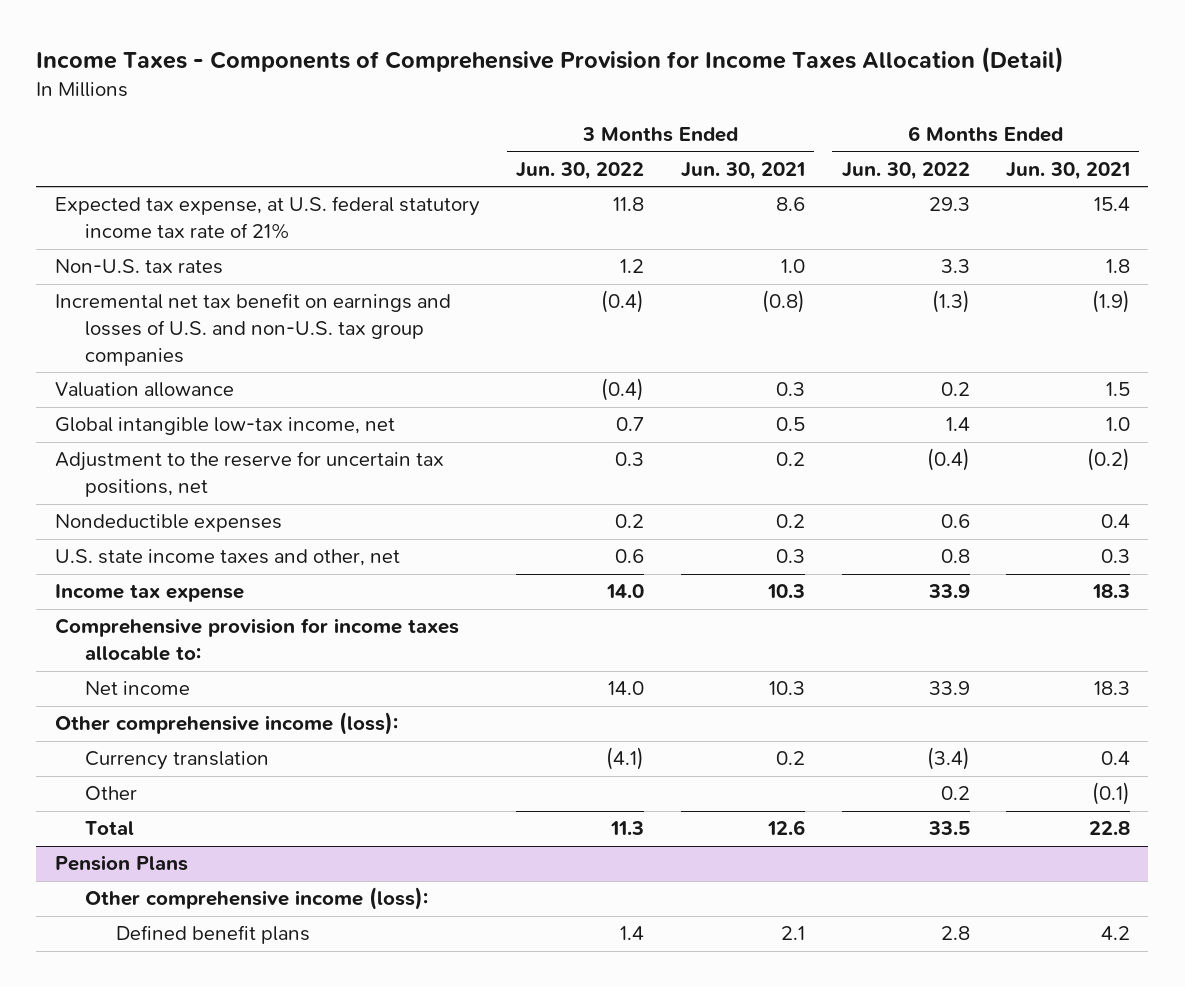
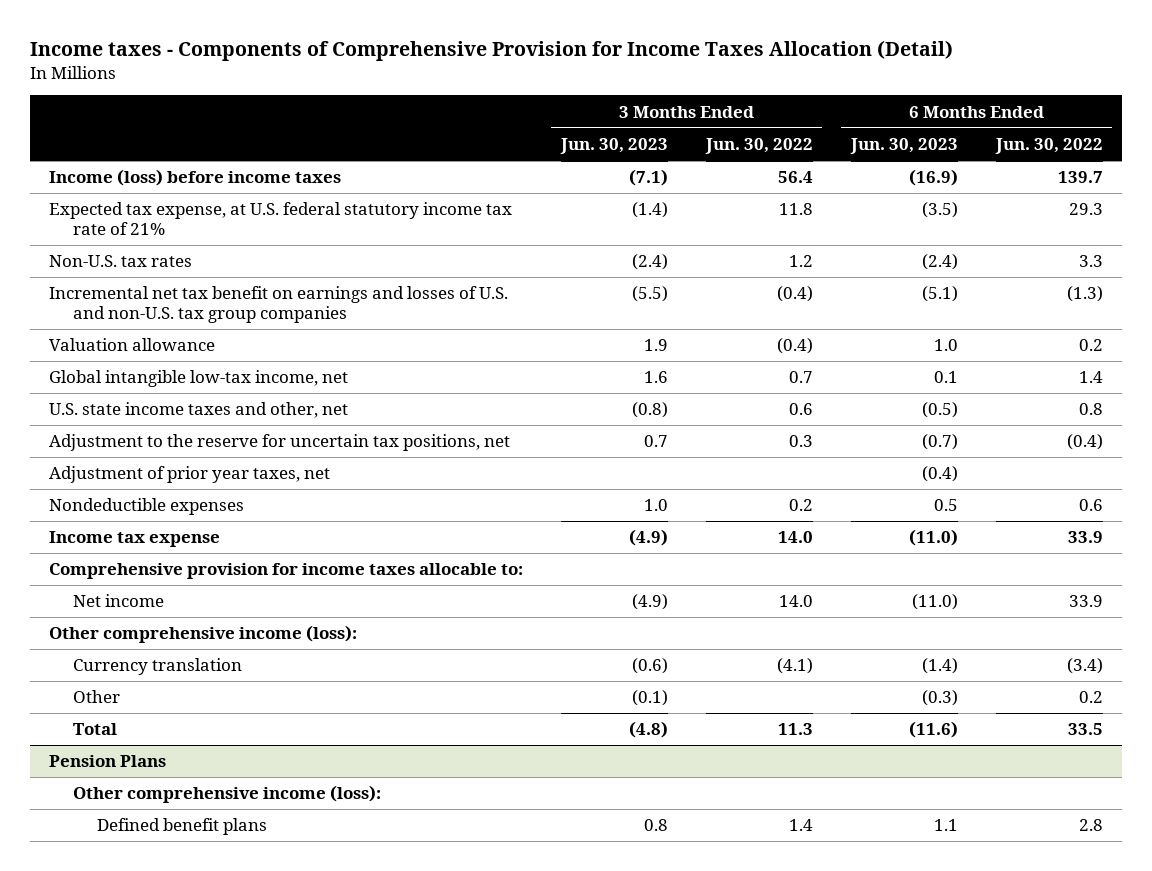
- Income Taxes - Components of Comprehensive Provision for Income Taxes Allocation (Detail)
+ Income taxes - Components of Comprehensive Provision for Income Taxes Allocation (Detail)
- | 3 Months Ended Jun. 30, 2022 | 3 Months Ended Jun. 30, 2021 | 6 Months Ended Jun. 30, 2022 | 6 Months Ended Jun. 30, 2021
+ | 3 Months Ended Jun. 30, 2023 | 3 Months Ended Jun. 30, 2022 | 6 Months Ended Jun. 30, 2023 | 6 Months Ended Jun. 30, 2022
+ Income (loss) before income taxes | (7.1) | 56.4 | (16.9) | 139.7
moved up: U.S. state income taxes and other, net | (0.8) | 0.6 | (0.5) | 0.8
+ Adjustment of prior year taxes, net | | | (0.4) |

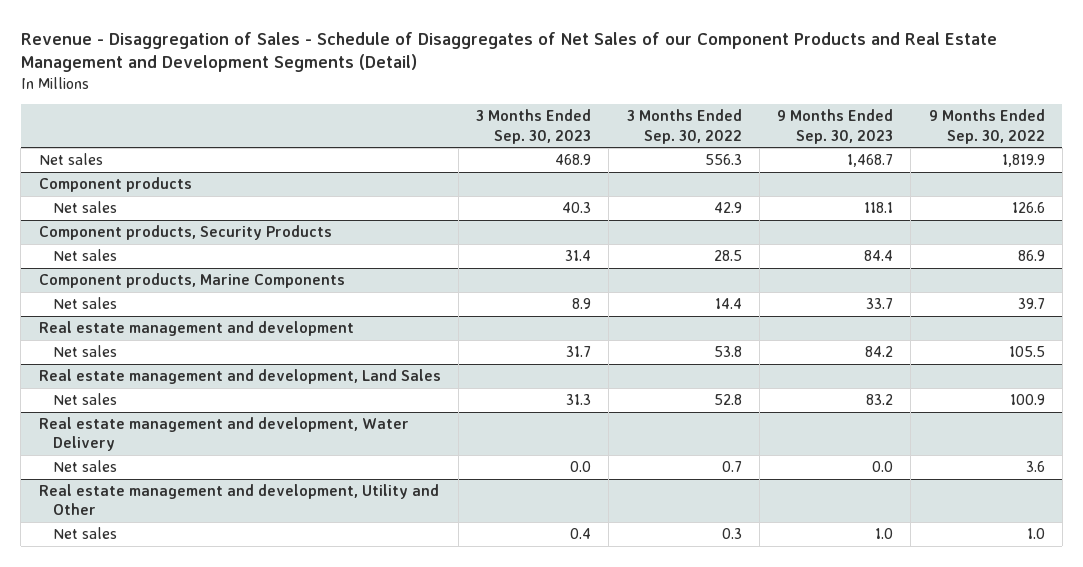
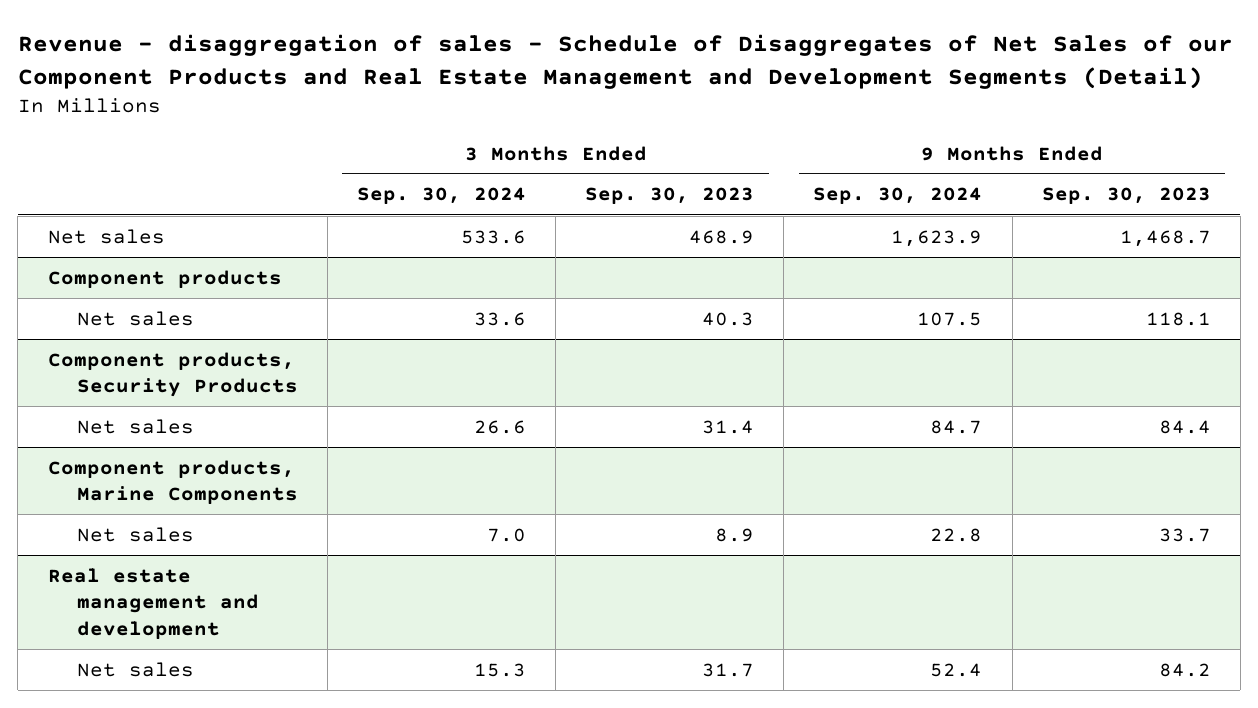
- Revenue - Disaggregation of Sales - Schedule of Disaggregates of Net Sales of our Component Products and Real Estate Management and Development Segments (Detail)
+ Revenue - disaggregation of sales - Schedule of Disaggregates of Net Sales of our Component Products and Real Estate Management and Development Segments (Detail)
- | 3 Months Ended Sep. 30, 2023 | 3 Months Ended Sep. 30, 2022 | 9 Months Ended Sep. 30, 2023 | 9 Months Ended Sep. 30, 2022
+ | 3 Months Ended Sep. 30, 2024 | 3 Months Ended Sep. 30, 2023 | 9 Months Ended Sep. 30, 2024 | 9 Months Ended Sep. 30, 2023
- Real estate management and development, Land Sales
- Net sales | 31.3 | 52.8 | 83.2 | 100.9
- Real estate management and development, Water Delivery
- Net sales | 0.0 | 0.7 | 0.0 | 3.6
- Real estate management and development, Utility and Other
- Net sales | 0.4 | 0.3 | 1.0 | 1.0

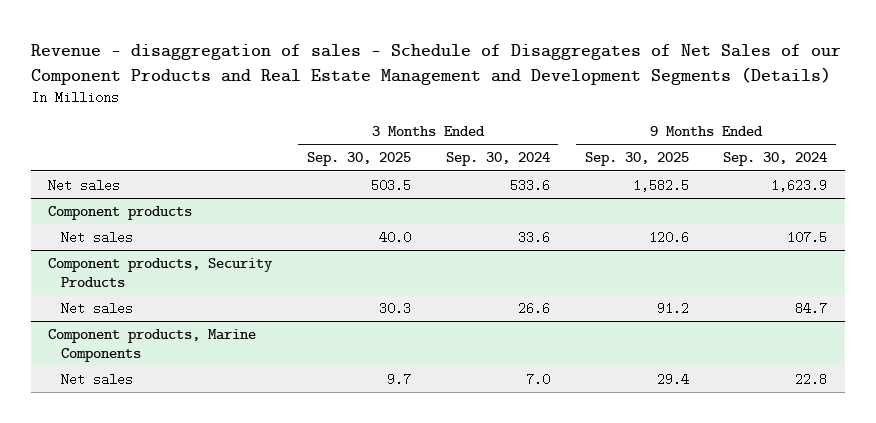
- Revenue - disaggregation of sales - Schedule of Disaggregates of Net Sales of our Component Products and Real Estate Management and Development Segments (Detail)
+ Revenue - disaggregation of sales - Schedule of Disaggregates of Net Sales of our Component Products and Real Estate Management and Development Segments (Details)
- | 3 Months Ended Sep. 30, 2024 | 3 Months Ended Sep. 30, 2023 | 9 Months Ended Sep. 30, 2024 | 9 Months Ended Sep. 30, 2023
+ | 3 Months Ended Sep. 30, 2025 | 3 Months Ended Sep. 30, 2024 | 9 Months Ended Sep. 30, 2025 | 9 Months Ended Sep. 30, 2024
- Real estate management and development
- Net sales | 15.3 | 31.7 | 52.4 | 84.2

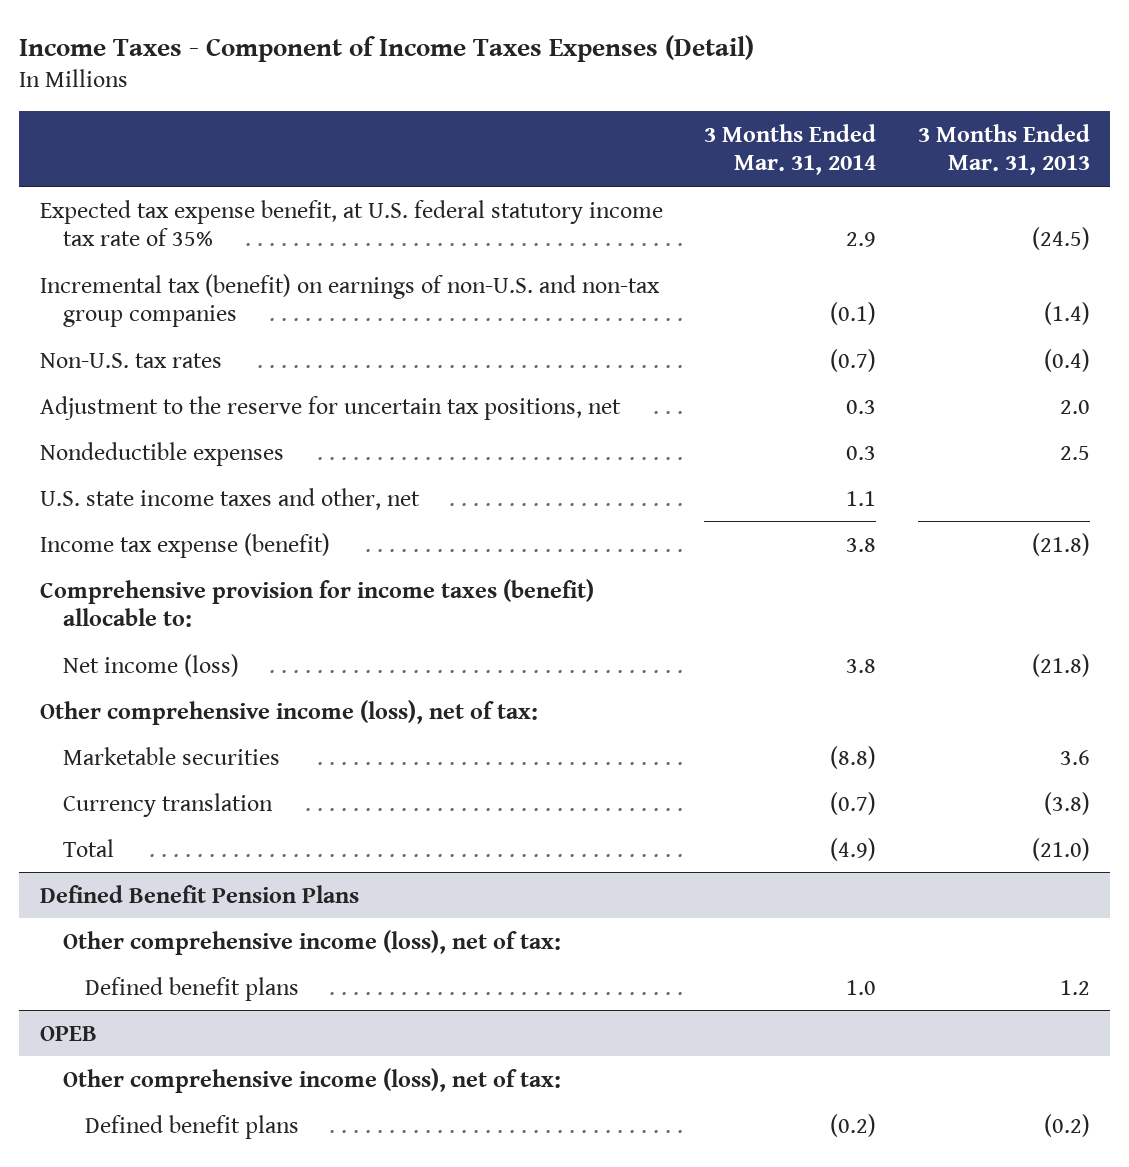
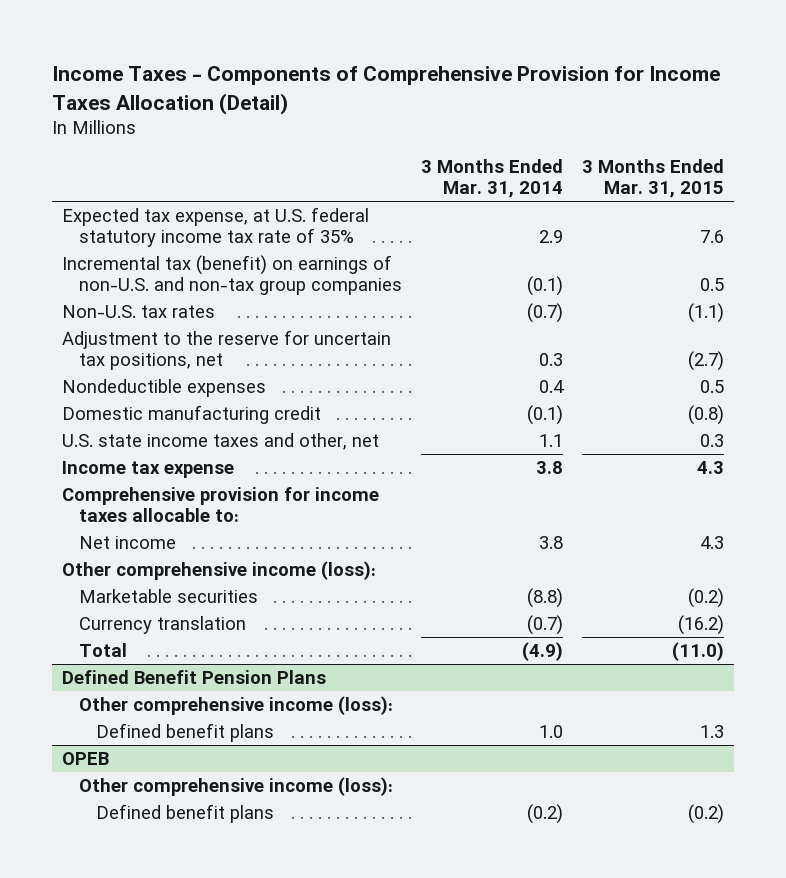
- Income Taxes - Component of Income Taxes Expenses (Detail)
+ Income Taxes - Components of Comprehensive Provision for Income Taxes Allocation (Detail)
- | 3 Months Ended Mar. 31, 2014 | 3 Months Ended Mar. 31, 2013
+ | 3 Months Ended Mar. 31, 2014 | 3 Months Ended Mar. 31, 2015
- Expected tax expense benefit, at U.S. federal statutory income tax rate of 35% | 2.9 | (24.5)
+ Expected tax expense, at U.S. federal statutory income tax rate of 35% | 2.9 | 7.6
- Nondeductible expenses | 0.3 | 2.5
+ Nondeductible expenses | 0.4 | 0.5
+ Domestic manufacturing credit | (0.1) | (0.8)
- Income tax expense (benefit) | 3.8 | (21.8)
- Comprehensive provision for income taxes (benefit) allocable to:
- Net income (loss) | 3.8 | (21.8)
- Other comprehensive income (loss), net of tax:
+ Income tax expense | 3.8 | 4.3
+ Comprehensive provision for income taxes allocable to:
+ Net income | 3.8 | 4.3
+ Other comprehensive income (loss):
@ Defined Benefit Pension Plans
- Other comprehensive income (loss), net of tax:
+ Other comprehensive income (loss):
@ OPEB
- Other comprehensive income (loss), net of tax:
+ Other comprehensive income (loss):

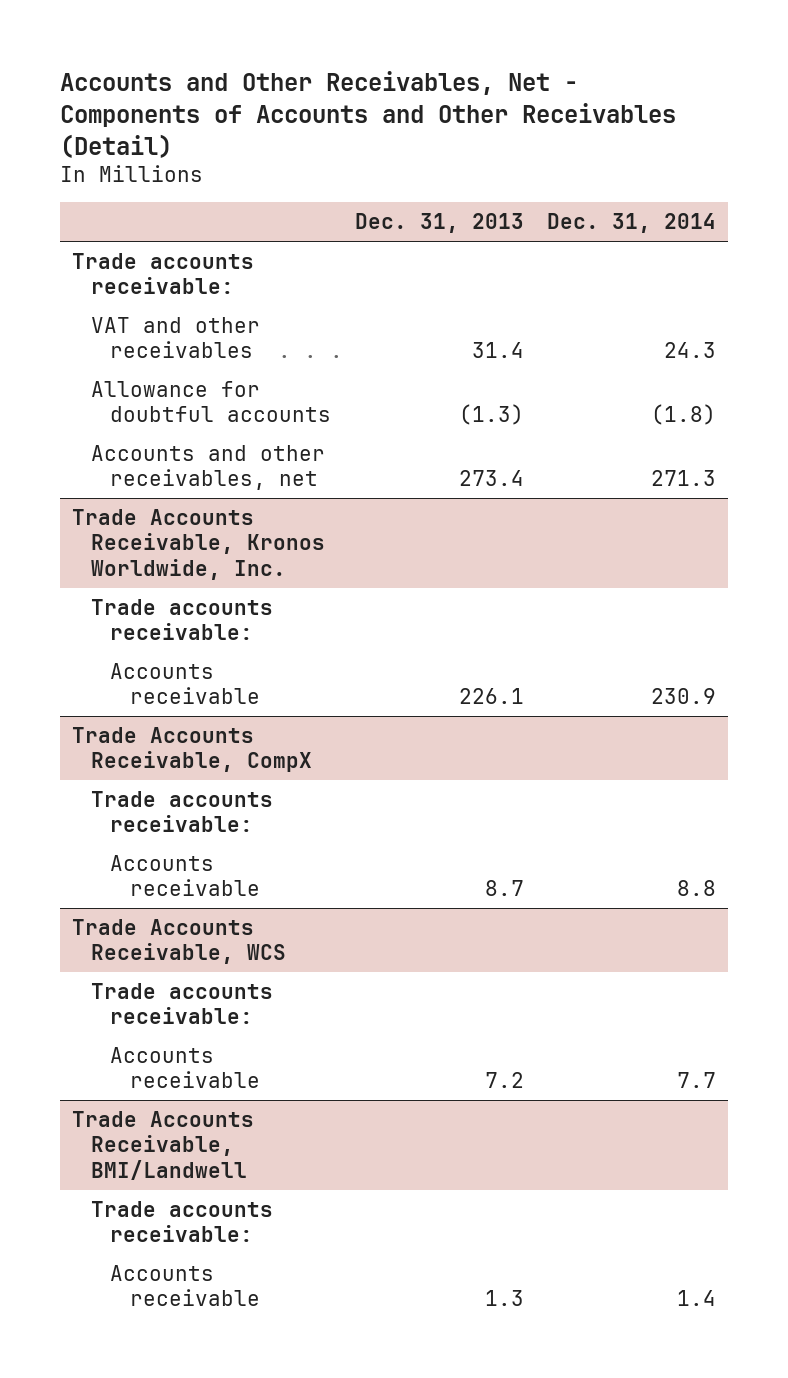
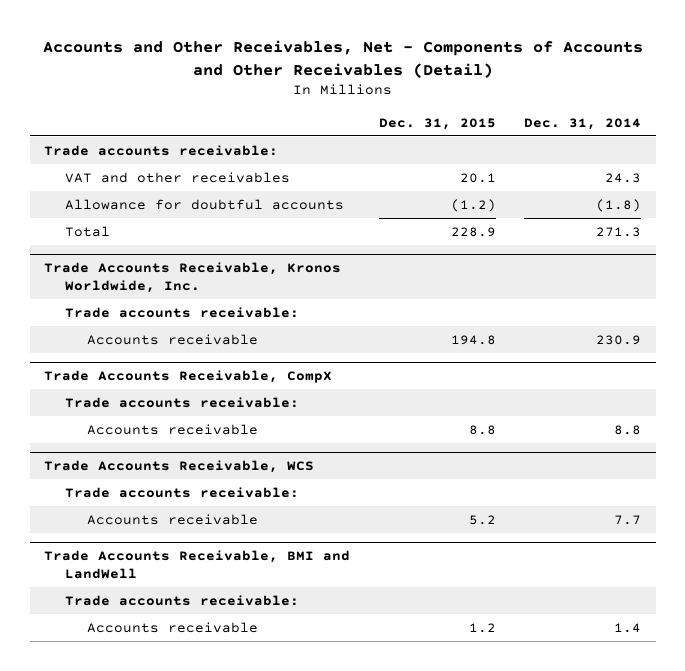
- | Dec. 31, 2013 | Dec. 31, 2014
+ | Dec. 31, 2015 | Dec. 31, 2014
- Accounts and other receivables, net | 273.4 | 271.3
+ Total | 228.9 | 271.3
- Trade Accounts Receivable, BMI/Landwell
+ Trade Accounts Receivable, BMI and LandWell

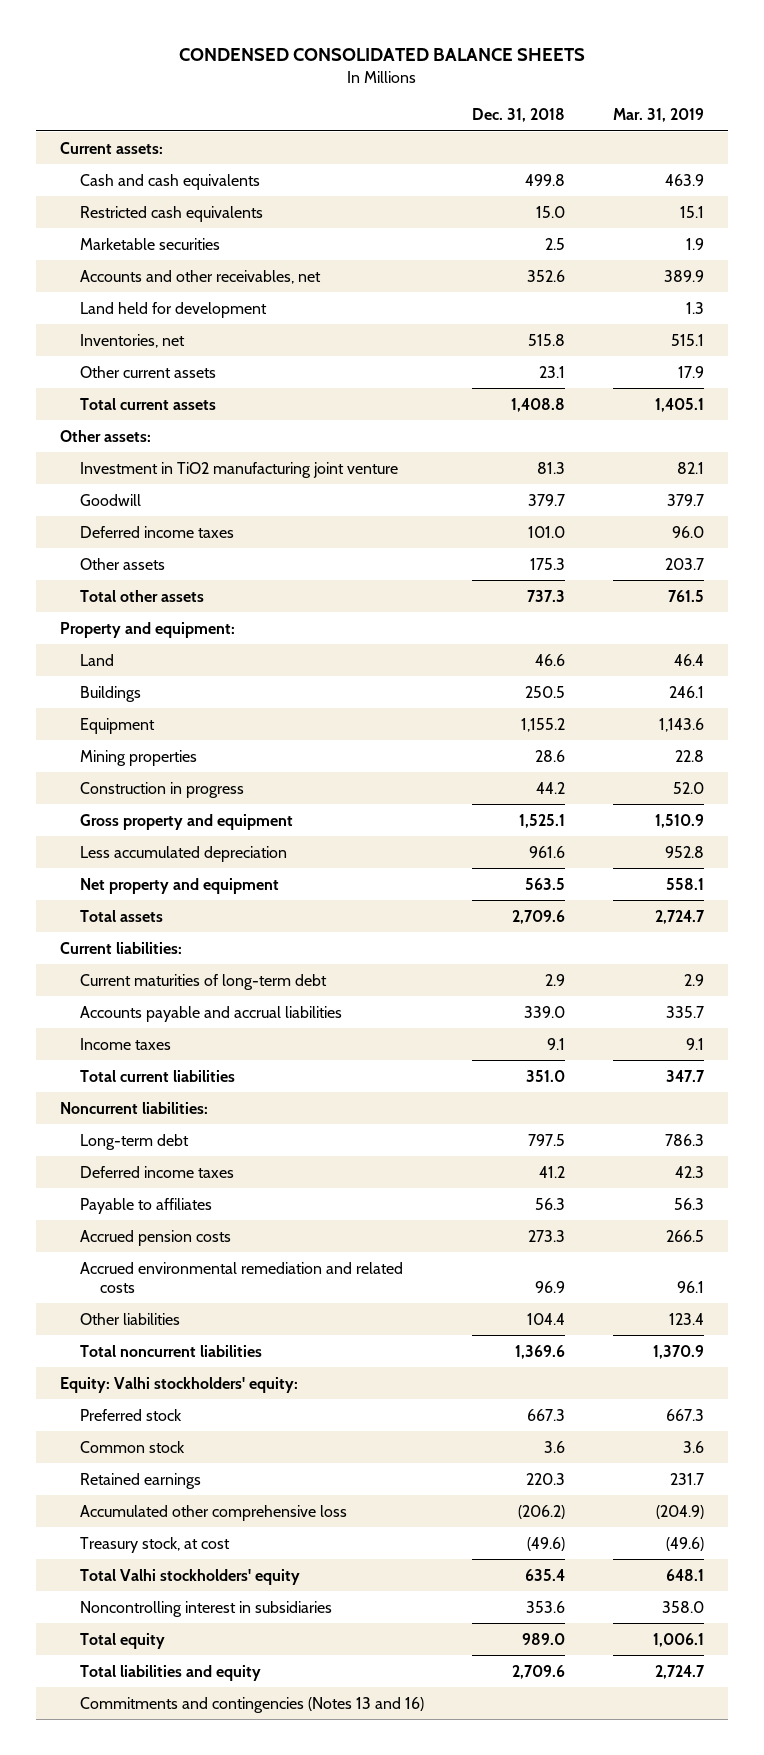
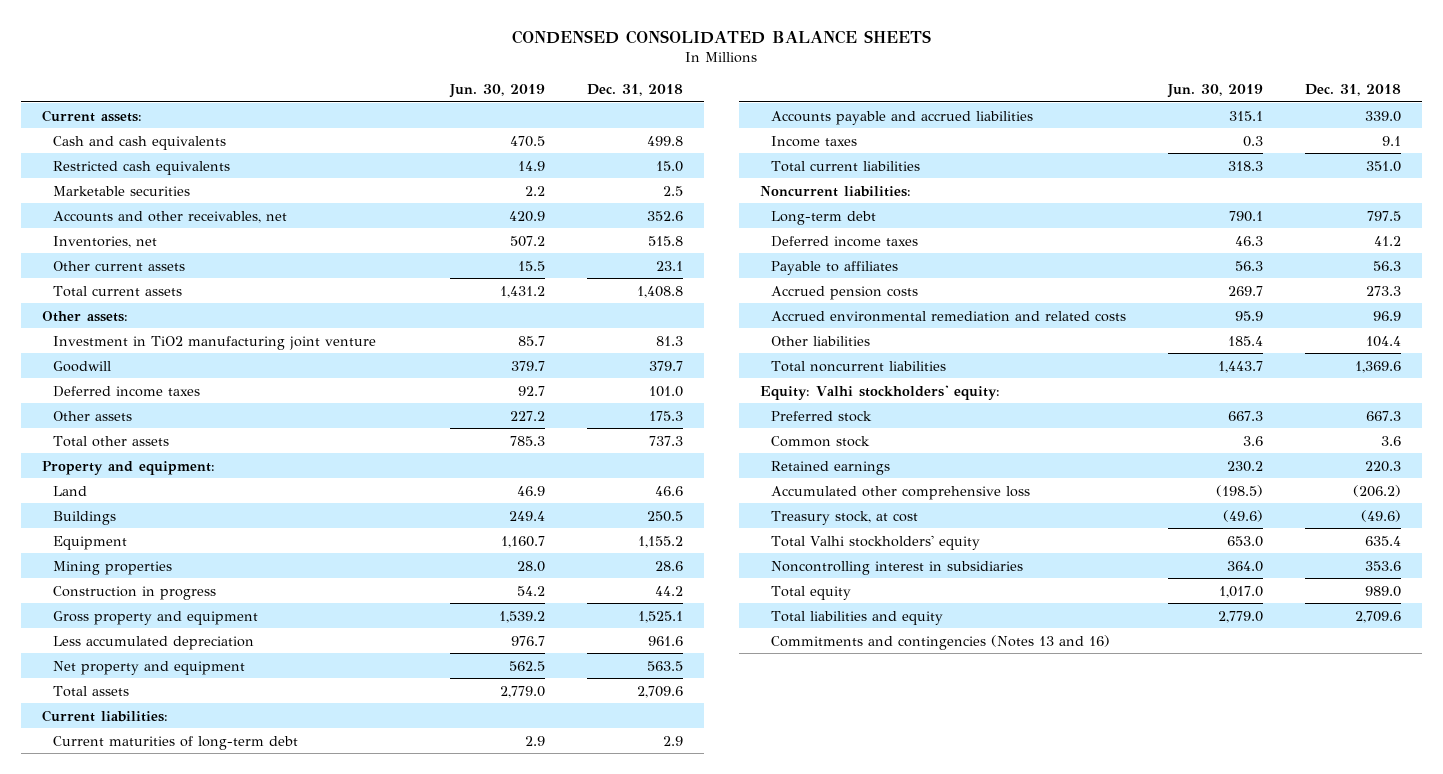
- | Dec. 31, 2018 | Mar. 31, 2019
+ | Jun. 30, 2019 | Dec. 31, 2018
- Land held for development | | 1.3
- Accounts payable and accrual liabilities | 339.0 | 335.7
+ Accounts payable and accrued liabilities | 315.1 | 339.0

